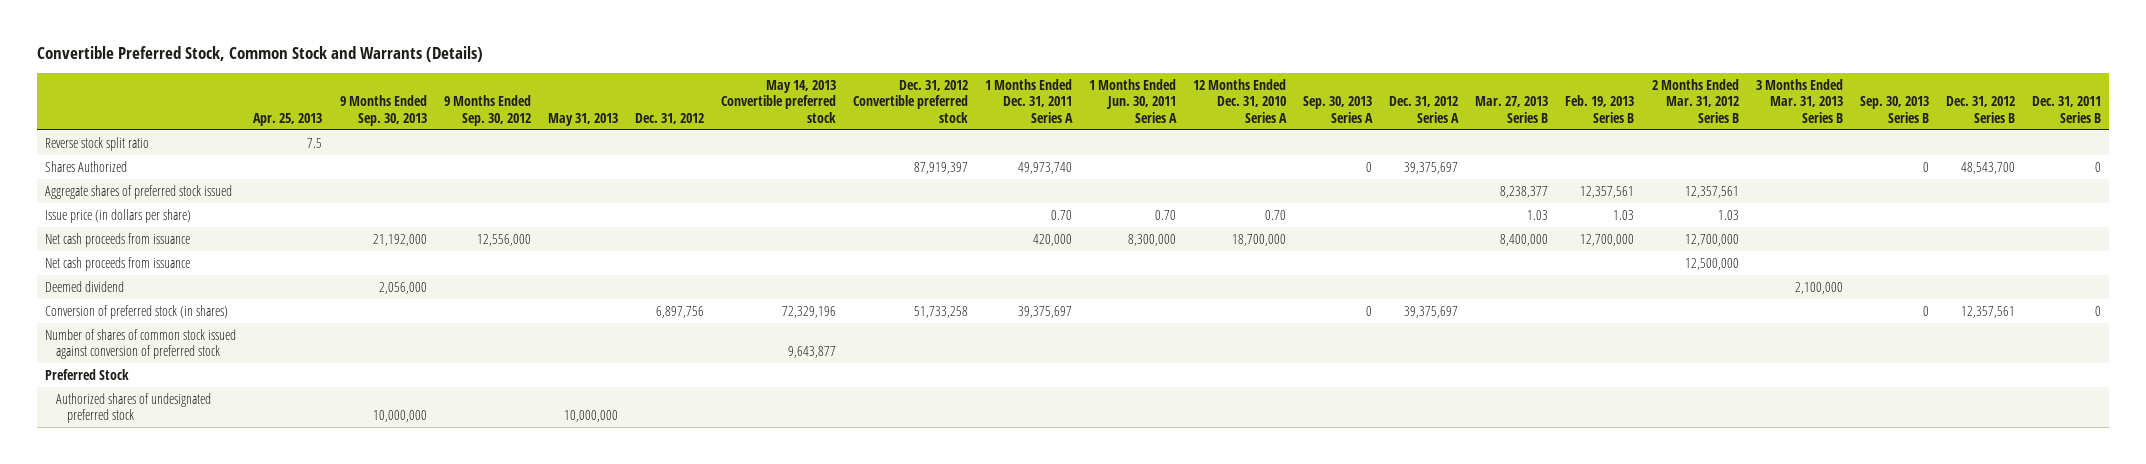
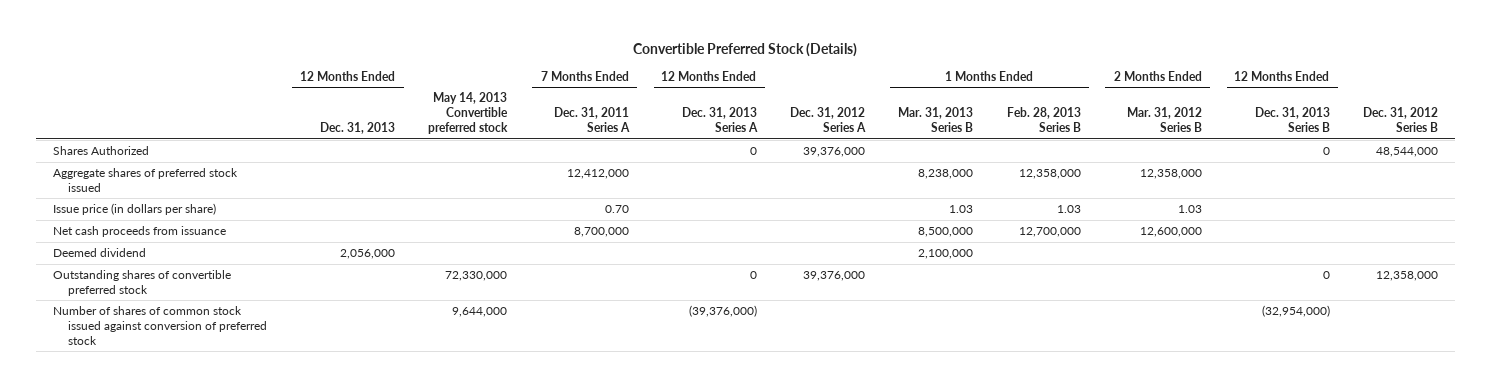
- Convertible Preferred Stock, Common Stock and Warrants (Details)
+ Convertible Preferred Stock (Details)
- | Apr. 25, 2013 | 9 Months Ended Sep. 30, 2013 | 9 Months Ended Sep. 30, 2012 | May 31, 2013 | Dec. 31, 2012 | May 14, 2013 Convertible preferred stock | Dec. 31, 2012 Convertible preferred stock | 1 Months Ended Dec. 31, 2011 Series A | 1 Months Ended Jun. 30, 2011 Series A | 12 Months Ended Dec. 31, 2010 Series A | Sep. 30, 2013 Series A | Dec. 31, 2012 Series A | Mar. 27, 2013 Series B | Feb. 19, 2013 Series B | 2 Months Ended Mar. 31, 2012 Series B | 3 Months Ended Mar. 31, 2013 Series B | Sep. 30, 2013 Series B | Dec. 31, 2012 Series B | Dec. 31, 2011 Series B
+ | 12 Months Ended Dec. 31, 2013 | May 14, 2013 Convertible preferred stock | 7 Months Ended Dec. 31, 2011 Series A | 12 Months Ended Dec. 31, 2013 Series A | Dec. 31, 2012 Series A | 1 Months Ended Mar. 31, 2013 Series B | 1 Months Ended Feb. 28, 2013 Series B | 2 Months Ended Mar. 31, 2012 Series B | 12 Months Ended Dec. 31, 2013 Series B | Dec. 31, 2012 Series B
- Reverse stock split ratio | 7.5 | | | | | | | | | | | | | | | | | |
- Shares Authorized | | | | | | | 87,919,397 | 49,973,740 | | | 0 | 39,375,697 | | | | | 0 | 48,543,700 | 0
- Aggregate shares of preferred stock issued | | | | | | | | | | | | | 8,238,377 | 12,357,561 | 12,357,561 | | | |
+ Shares Authorized | | | | 0 | 39,376,000 | | | | 0 | 48,544,000
+ Aggregate shares of preferred stock issued | | | 12,412,000 | | | 8,238,000 | 12,358,000 | 12,358,000 | |
- Net cash proceeds from issuance | | 21,192,000 | 12,556,000 | | | | | 420,000 | 8,300,000 | 18,700,000 | | | 8,400,000 | 12,700,000 | 12,700,000 | | | |
- Net cash proceeds from issuance | | | | | | | | | | | | | | | 12,500,000 | | | |
+ Net cash proceeds from issuance | | | 8,700,000 | | | 8,500,000 | 12,700,000 | 12,600,000 | |
- Conversion of preferred stock (in shares) | | | | | 6,897,756 | 72,329,196 | 51,733,258 | 39,375,697 | | | 0 | 39,375,697 | | | | | 0 | 12,357,561 | 0
- Number of shares of common stock issued against conversion of preferred stock | | | | | | 9,643,877 | | | | | | | | | | | | |
- Preferred Stock
- Authorized shares of undesignated preferred stock | | 10,000,000 | | 10,000,000 | | | | | | | | | | | | | | |
+ Outstanding shares of convertible preferred stock | | 72,330,000 | | 0 | 39,376,000 | | | | 0 | 12,358,000
+ Number of shares of common stock issued against conversion of preferred stock | | 9,644,000 | | (39,376,000) | | | | | (32,954,000) |

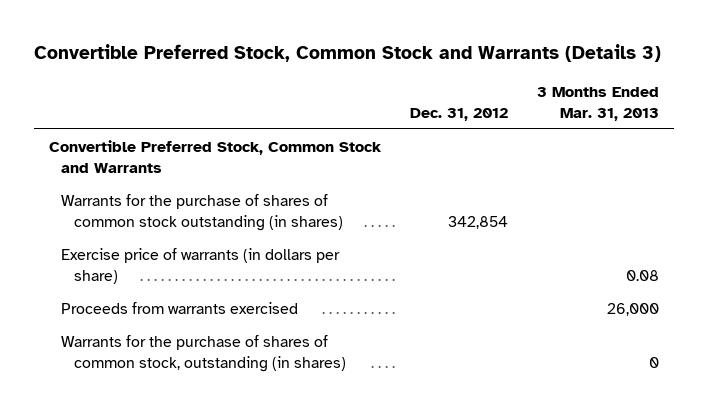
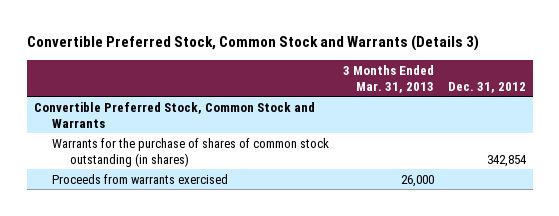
- | Dec. 31, 2012 | 3 Months Ended Mar. 31, 2013
+ | 3 Months Ended Mar. 31, 2013 | Dec. 31, 2012
- Exercise price of warrants (in dollars per share) | | 0.08
- Warrants for the purchase of shares of common stock, outstanding (in shares) | | 0

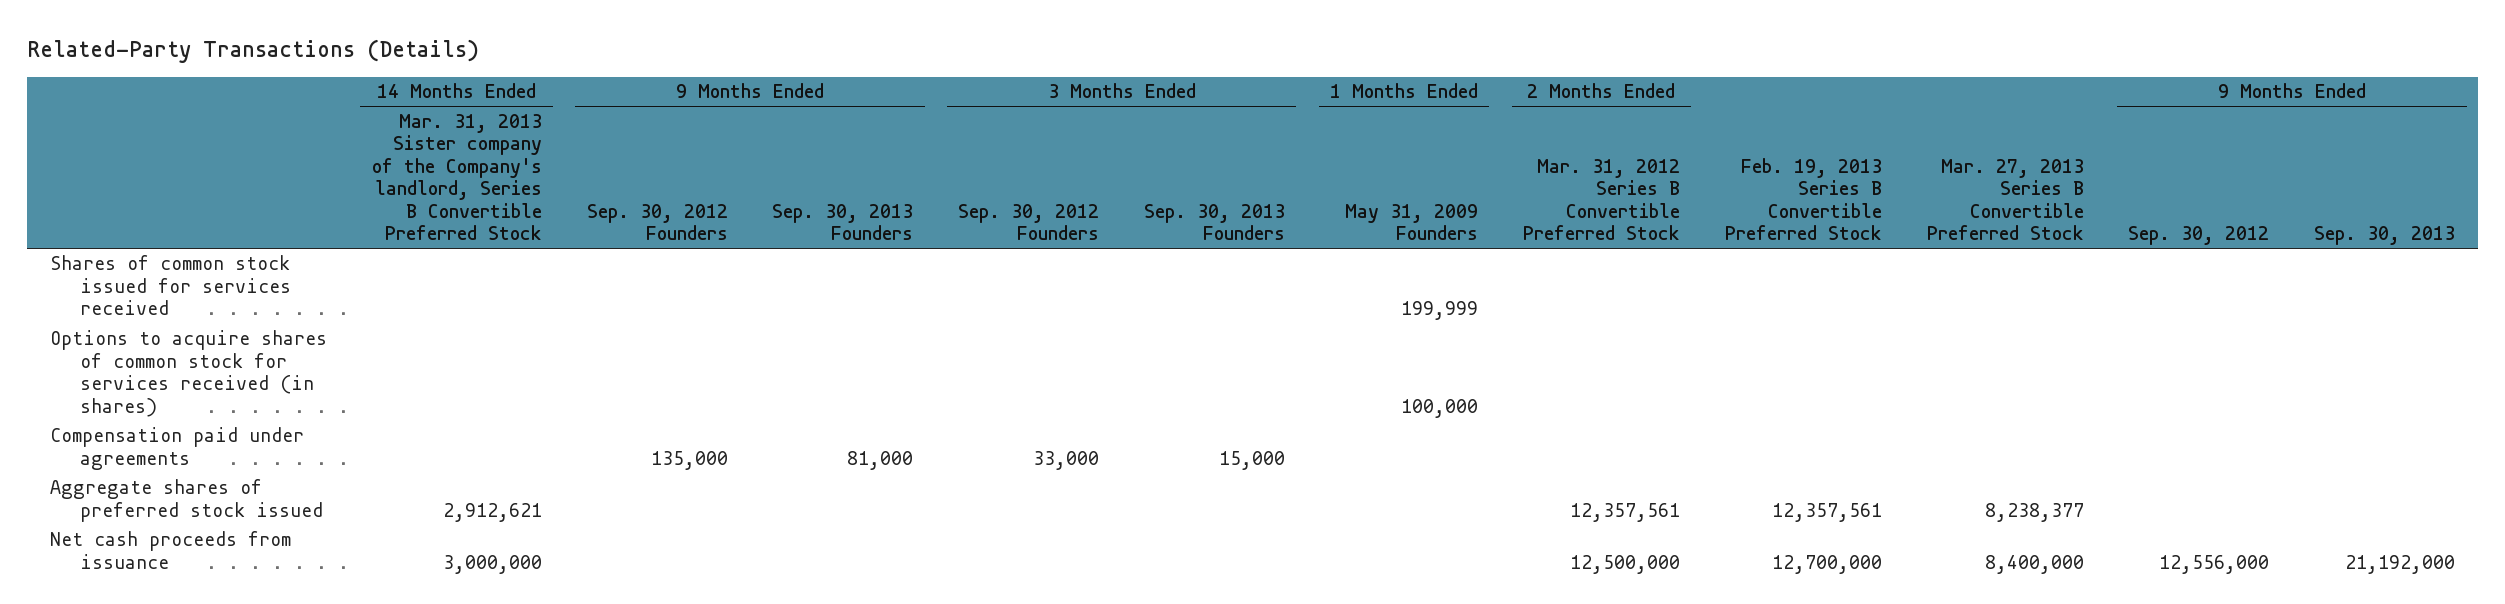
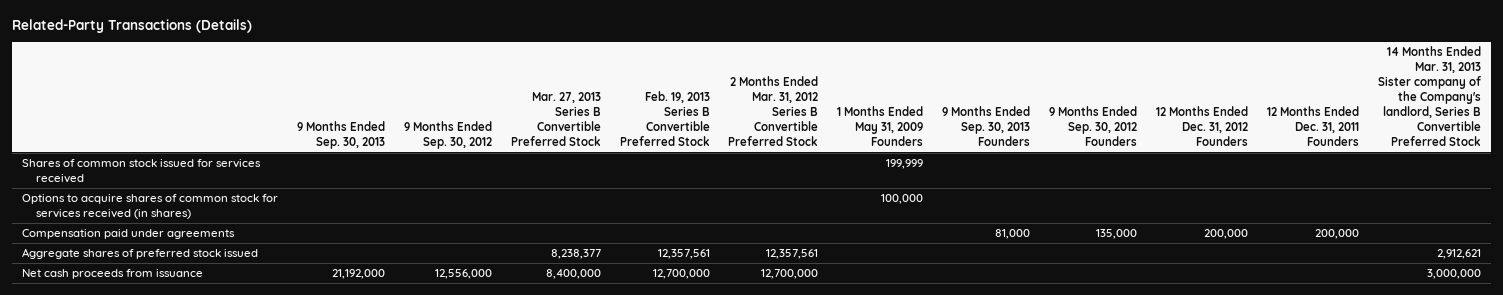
- | 14 Months Ended Mar. 31, 2013 Sister company of the Company's landlord, Series B Convertible Preferred Stock | 9 Months Ended Sep. 30, 2012 Founders | 9 Months Ended Sep. 30, 2013 Founders | 3 Months Ended Sep. 30, 2012 Founders | 3 Months Ended Sep. 30, 2013 Founders | 1 Months Ended May 31, 2009 Founders | 2 Months Ended Mar. 31, 2012 Series B Convertible Preferred Stock | Feb. 19, 2013 Series B Convertible Preferred Stock | Mar. 27, 2013 Series B Convertible Preferred Stock | 9 Months Ended Sep. 30, 2012 | 9 Months Ended Sep. 30, 2013
+ | 9 Months Ended Sep. 30, 2013 | 9 Months Ended Sep. 30, 2012 | Mar. 27, 2013 Series B Convertible Preferred Stock | Feb. 19, 2013 Series B Convertible Preferred Stock | 2 Months Ended Mar. 31, 2012 Series B Convertible Preferred Stock | 1 Months Ended May 31, 2009 Founders | 9 Months Ended Sep. 30, 2013 Founders | 9 Months Ended Sep. 30, 2012 Founders | 12 Months Ended Dec. 31, 2012 Founders | 12 Months Ended Dec. 31, 2011 Founders | 14 Months Ended Mar. 31, 2013 Sister company of the Company's landlord, Series B Convertible Preferred Stock
- Net cash proceeds from issuance | 3,000,000 | | | | | | 12,500,000 | 12,700,000 | 8,400,000 | 12,556,000 | 21,192,000
+ Net cash proceeds from issuance | 21,192,000 | 12,556,000 | 8,400,000 | 12,700,000 | 12,700,000 | | | | | | 3,000,000

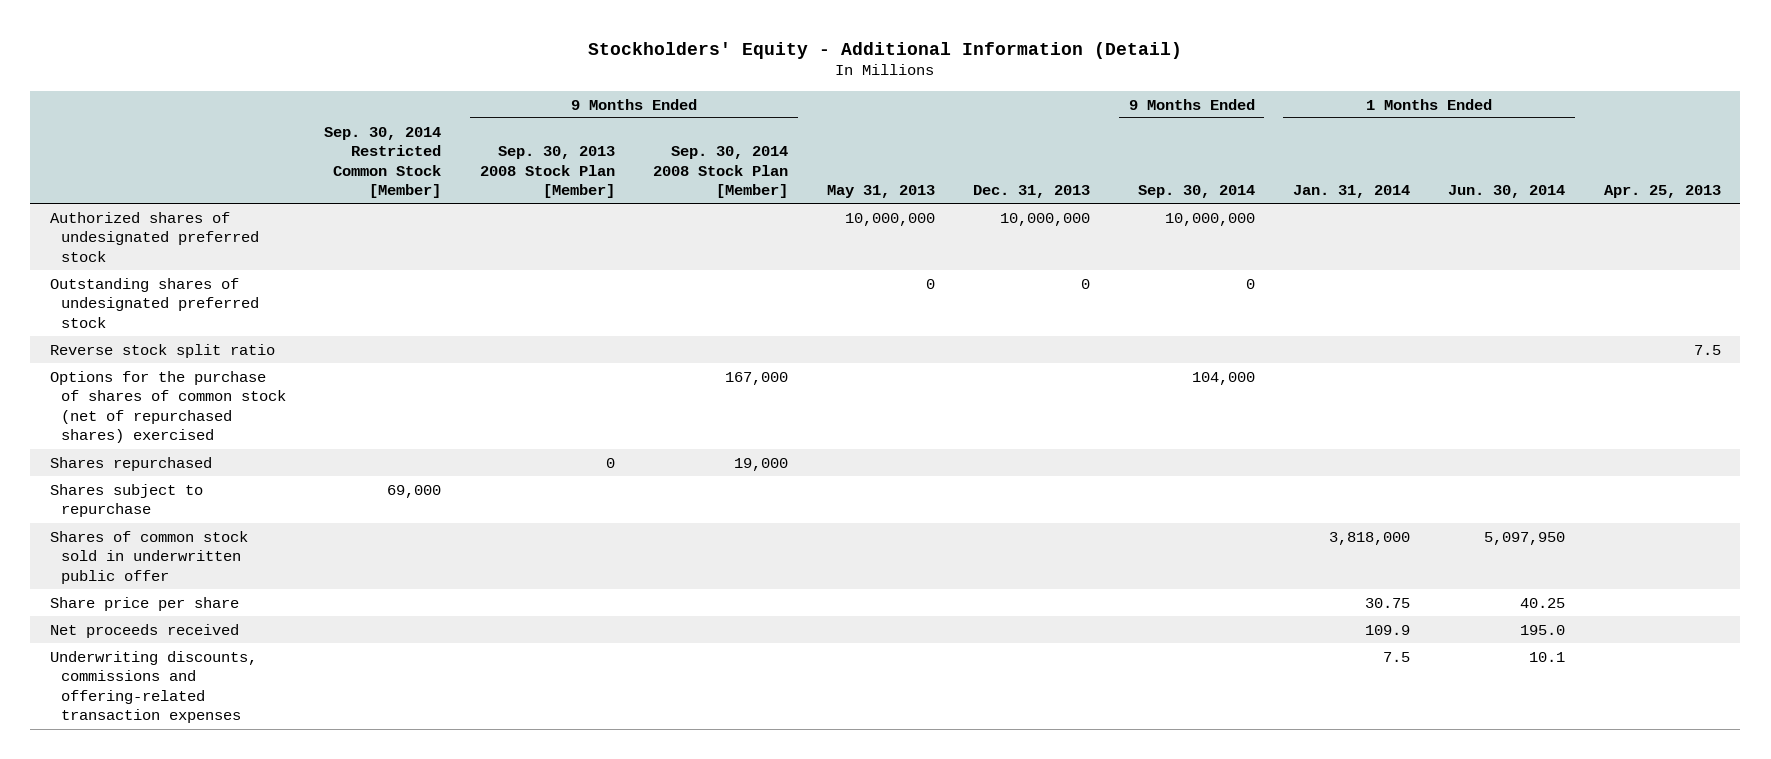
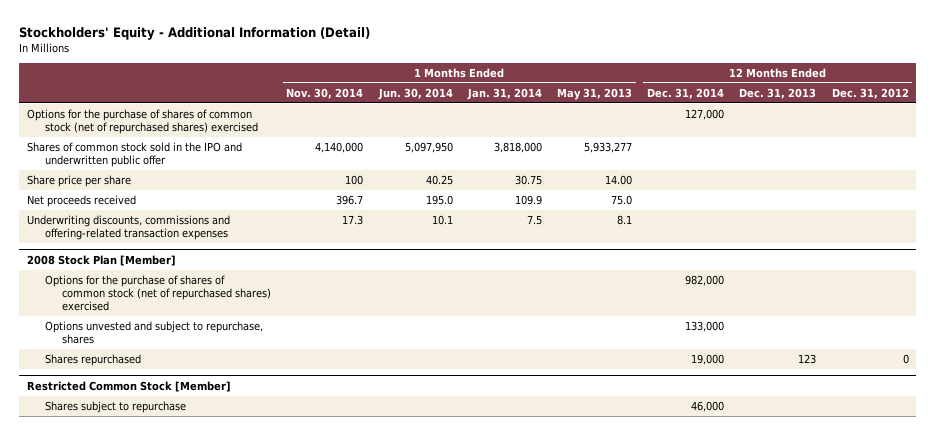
- | Sep. 30, 2014 Restricted Common Stock [Member] | 9 Months Ended Sep. 30, 2013 2008 Stock Plan [Member] | 9 Months Ended Sep. 30, 2014 2008 Stock Plan [Member] | May 31, 2013 | Dec. 31, 2013 | 9 Months Ended Sep. 30, 2014 | 1 Months Ended Jan. 31, 2014 | 1 Months Ended Jun. 30, 2014 | Apr. 25, 2013
+ | 1 Months Ended Nov. 30, 2014 | 1 Months Ended Jun. 30, 2014 | 1 Months Ended Jan. 31, 2014 | 1 Months Ended May 31, 2013 | 12 Months Ended Dec. 31, 2014 | 12 Months Ended Dec. 31, 2013 | 12 Months Ended Dec. 31, 2012
- Authorized shares of undesignated preferred stock | | | | 10,000,000 | 10,000,000 | 10,000,000 | | |
- Outstanding shares of undesignated preferred stock | | | | 0 | 0 | 0 | | |
- Reverse stock split ratio | | | | | | | | | 7.5
- Shares repurchased | | 0 | 19,000 | | | | | |
- Shares subject to repurchase | 69,000 | | | | | | | |
- Shares of common stock sold in underwritten public offer | | | | | | | 3,818,000 | 5,097,950 |
+ Shares of common stock sold in the IPO and underwritten public offer | 4,140,000 | 5,097,950 | 3,818,000 | 5,933,277 | | |
+ 2008 Stock Plan [Member]
+ Options for the purchase of shares of common stock (net of repurchased shares) exercised | | | | | 982,000 | |
+ Options unvested and subject to repurchase, shares | | | | | 133,000 | |
+ Shares repurchased | | | | | 19,000 | 123 | 0
+ Restricted Common Stock [Member]
+ Shares subject to repurchase | | | | | 46,000 | |

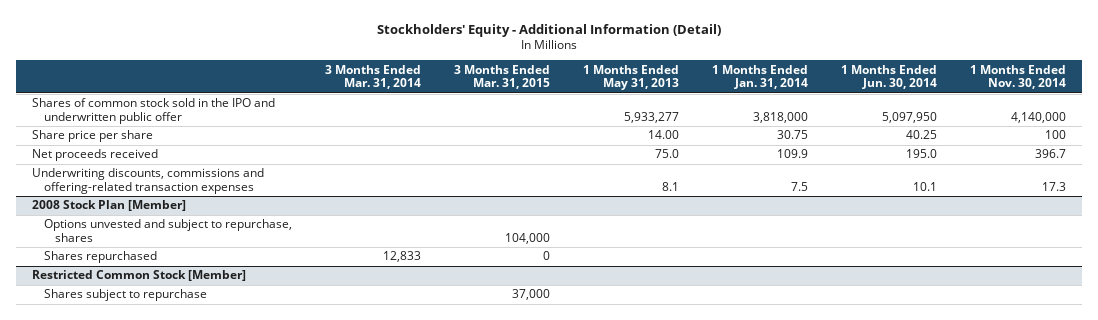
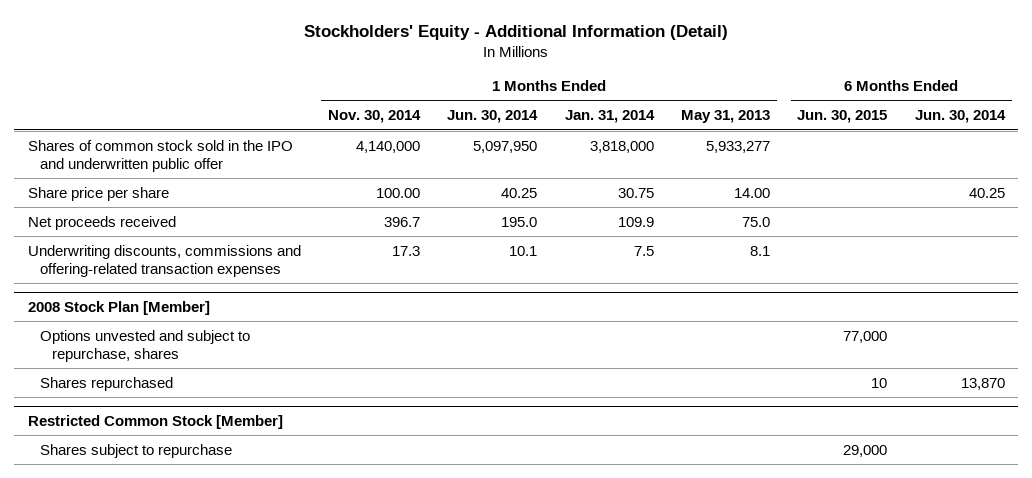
- | 3 Months Ended Mar. 31, 2014 | 3 Months Ended Mar. 31, 2015 | 1 Months Ended May 31, 2013 | 1 Months Ended Jan. 31, 2014 | 1 Months Ended Jun. 30, 2014 | 1 Months Ended Nov. 30, 2014
+ | 1 Months Ended Nov. 30, 2014 | 1 Months Ended Jun. 30, 2014 | 1 Months Ended Jan. 31, 2014 | 1 Months Ended May 31, 2013 | 6 Months Ended Jun. 30, 2015 | 6 Months Ended Jun. 30, 2014
- Share price per share | | | 14.00 | 30.75 | 40.25 | 100
+ Share price per share | 100.00 | 40.25 | 30.75 | 14.00 | | 40.25

